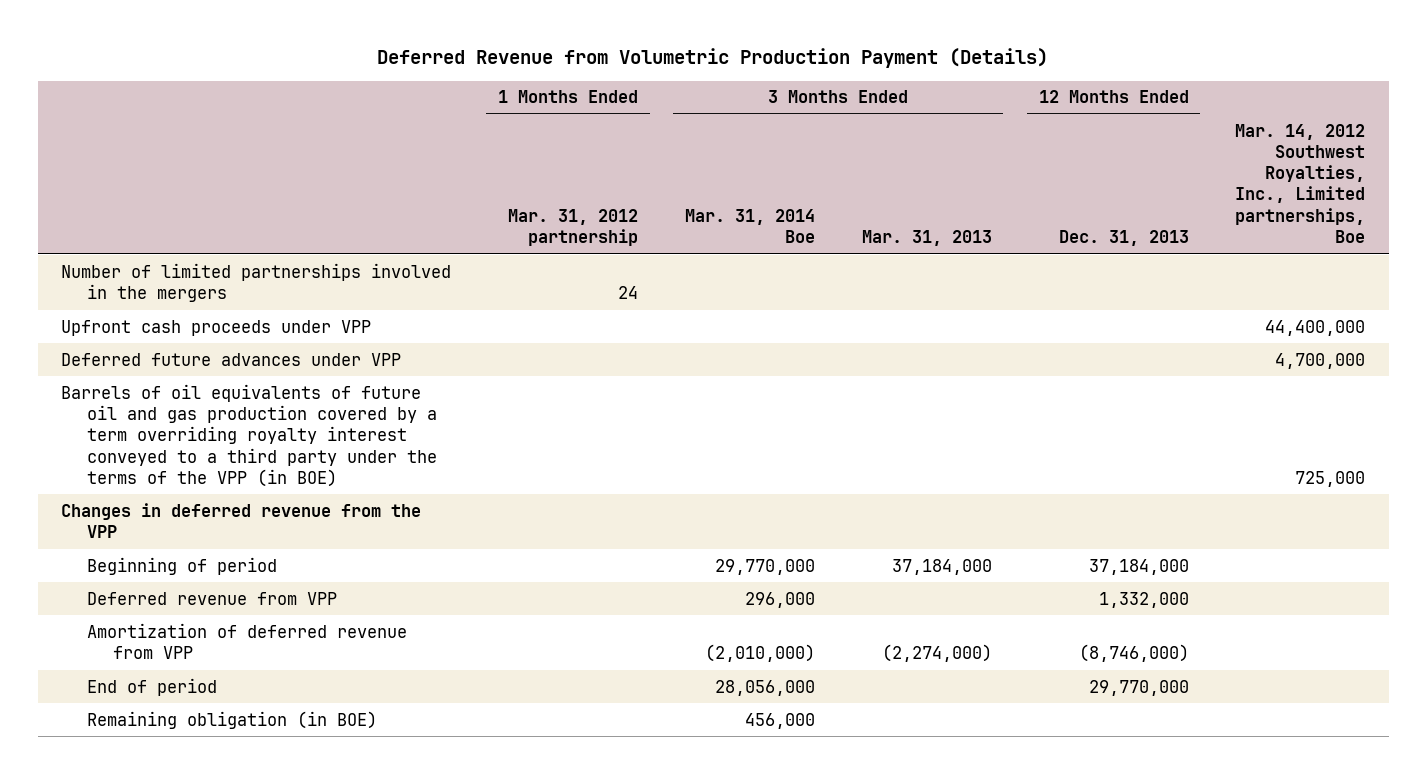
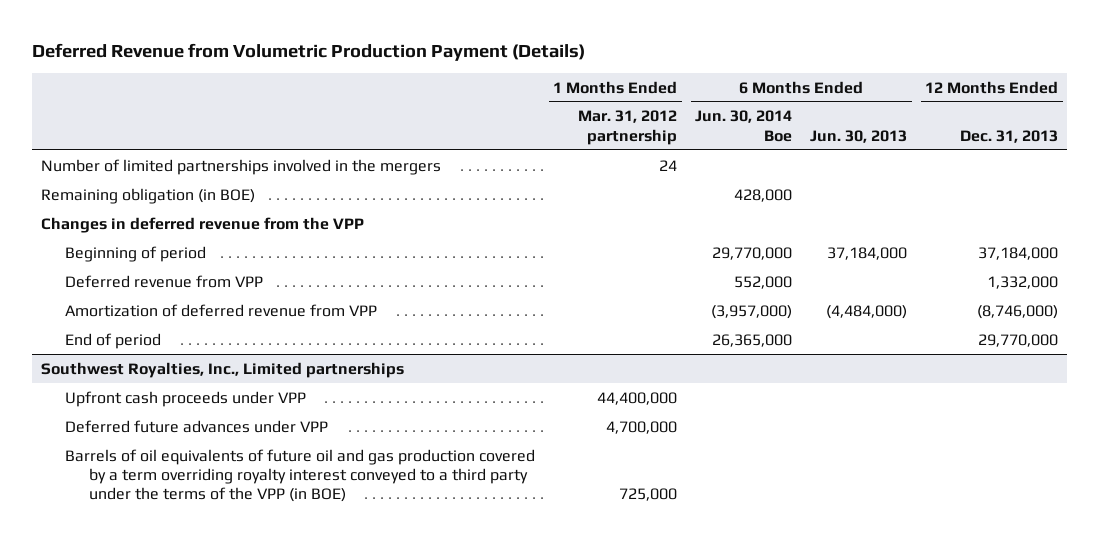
- | 1 Months Ended Mar. 31, 2012 partnership | 3 Months Ended Mar. 31, 2014 Boe | 3 Months Ended Mar. 31, 2013 | 12 Months Ended Dec. 31, 2013 | Mar. 14, 2012 Southwest Royalties, Inc., Limited partnerships, Boe
+ | 1 Months Ended Mar. 31, 2012 partnership | 6 Months Ended Jun. 30, 2014 Boe | 6 Months Ended Jun. 30, 2013 | 12 Months Ended Dec. 31, 2013
- Upfront cash proceeds under VPP | | | | | 44,400,000
- Deferred future advances under VPP | | | | | 4,700,000
- Barrels of oil equivalents of future oil and gas production covered by a term overriding royalty interest conveyed to a third party under the terms of the VPP (in BOE) | | | | | 725,000
moved up: Remaining obligation (in BOE) | | 428,000 | |
+ Southwest Royalties, Inc., Limited partnerships
+ Upfront cash proceeds under VPP | 44,400,000 | | |
+ Deferred future advances under VPP | 4,700,000 | | |
+ Barrels of oil equivalents of future oil and gas production covered by a term overriding royalty interest conveyed to a third party under the terms of the VPP (in BOE) | 725,000 | | |

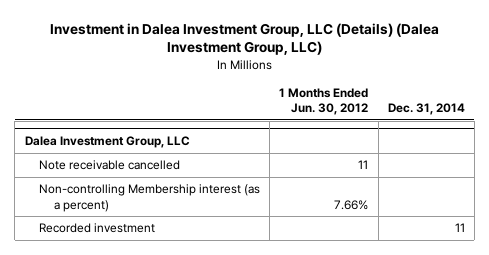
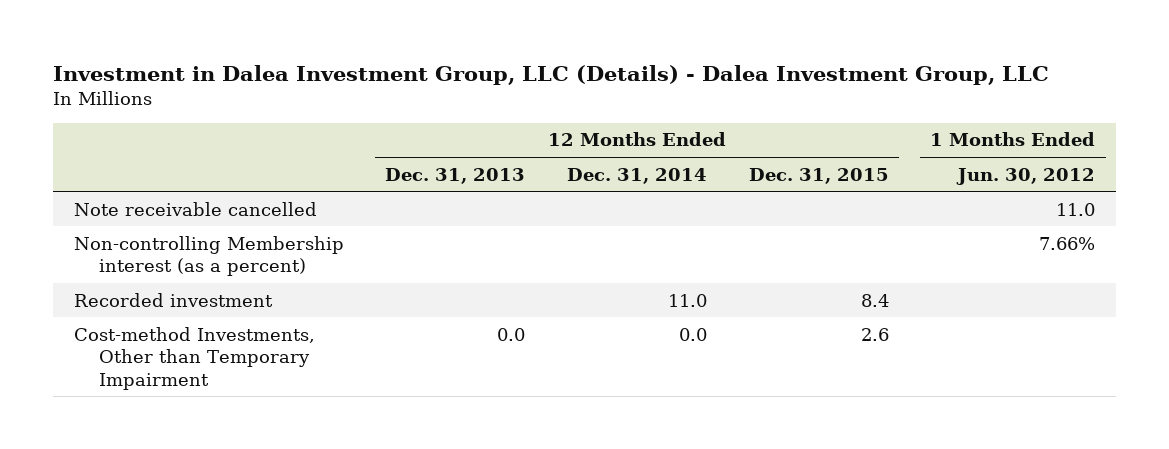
- Investment in Dalea Investment Group, LLC (Details) (Dalea Investment Group, LLC)
+ Investment in Dalea Investment Group, LLC (Details) - Dalea Investment Group, LLC
- | 1 Months Ended Jun. 30, 2012 | Dec. 31, 2014
+ | 12 Months Ended Dec. 31, 2013 | 12 Months Ended Dec. 31, 2014 | 12 Months Ended Dec. 31, 2015 | 1 Months Ended Jun. 30, 2012
- Dalea Investment Group, LLC
- Note receivable cancelled | 11 |
+ Note receivable cancelled | | | | 11.0
+ Cost-method Investments, Other than Temporary Impairment | 0.0 | 0.0 | 2.6 |

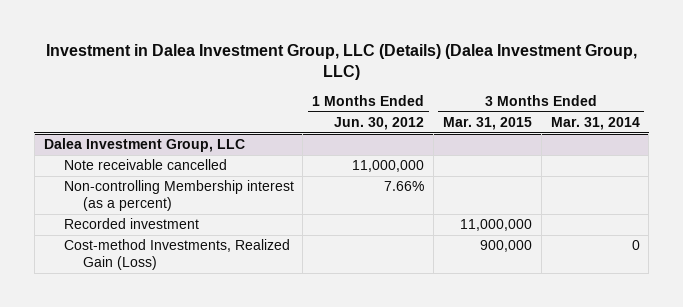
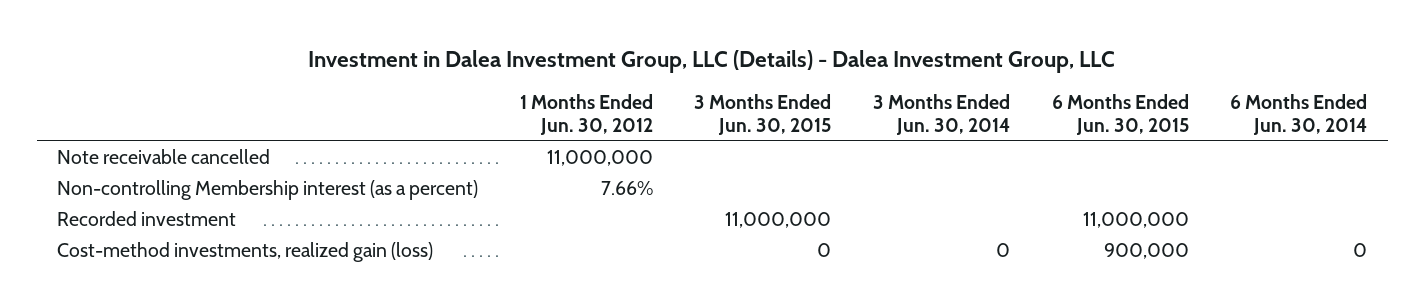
- Investment in Dalea Investment Group, LLC (Details) (Dalea Investment Group, LLC)
+ Investment in Dalea Investment Group, LLC (Details) - Dalea Investment Group, LLC
- | 1 Months Ended Jun. 30, 2012 | 3 Months Ended Mar. 31, 2015 | 3 Months Ended Mar. 31, 2014
+ | 1 Months Ended Jun. 30, 2012 | 3 Months Ended Jun. 30, 2015 | 3 Months Ended Jun. 30, 2014 | 6 Months Ended Jun. 30, 2015 | 6 Months Ended Jun. 30, 2014
- Dalea Investment Group, LLC
- Cost-method Investments, Realized Gain (Loss) | | 900,000 | 0
+ Cost-method investments, realized gain (loss) | | 0 | 0 | 900,000 | 0

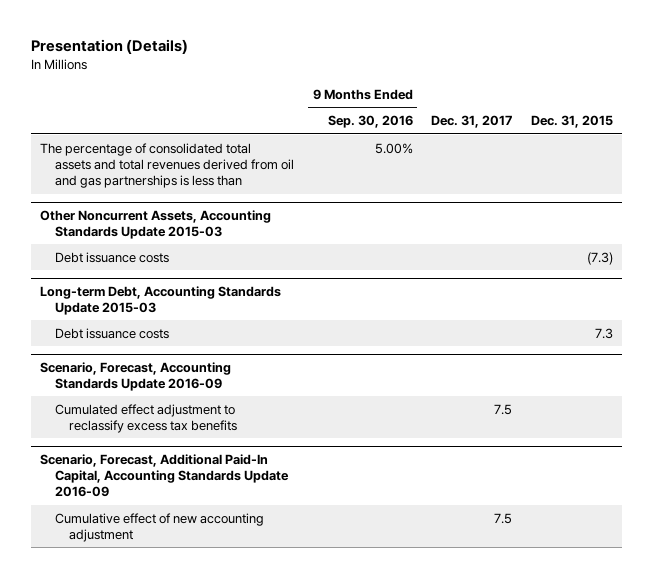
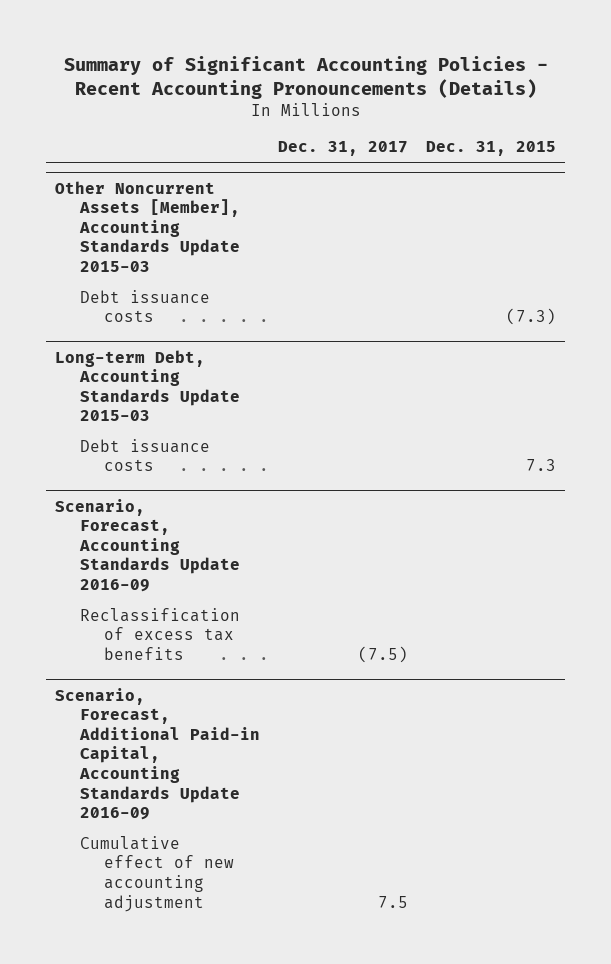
- Presentation (Details)
+ Summary of Significant Accounting Policies - Recent Accounting Pronouncements (Details)
- | 9 Months Ended Sep. 30, 2016 | Dec. 31, 2017 | Dec. 31, 2015
+ | Dec. 31, 2017 | Dec. 31, 2015
- The percentage of consolidated total assets and total revenues derived from oil and gas partnerships is less than | 5.00% | |
- Other Noncurrent Assets, Accounting Standards Update 2015-03
+ Other Noncurrent Assets [Member], Accounting Standards Update 2015-03
@ Scenario, Forecast, Accounting Standards Update 2016-09
- Cumulated effect adjustment to reclassify excess tax benefits | | 7.5 |
- Scenario, Forecast, Additional Paid-In Capital, Accounting Standards Update 2016-09
@ Scenario, Forecast, Accounting Standards Update 2016-09
+ Reclassification of excess tax benefits | (7.5) |
+ Scenario, Forecast, Additional Paid-in Capital, Accounting Standards Update 2016-09

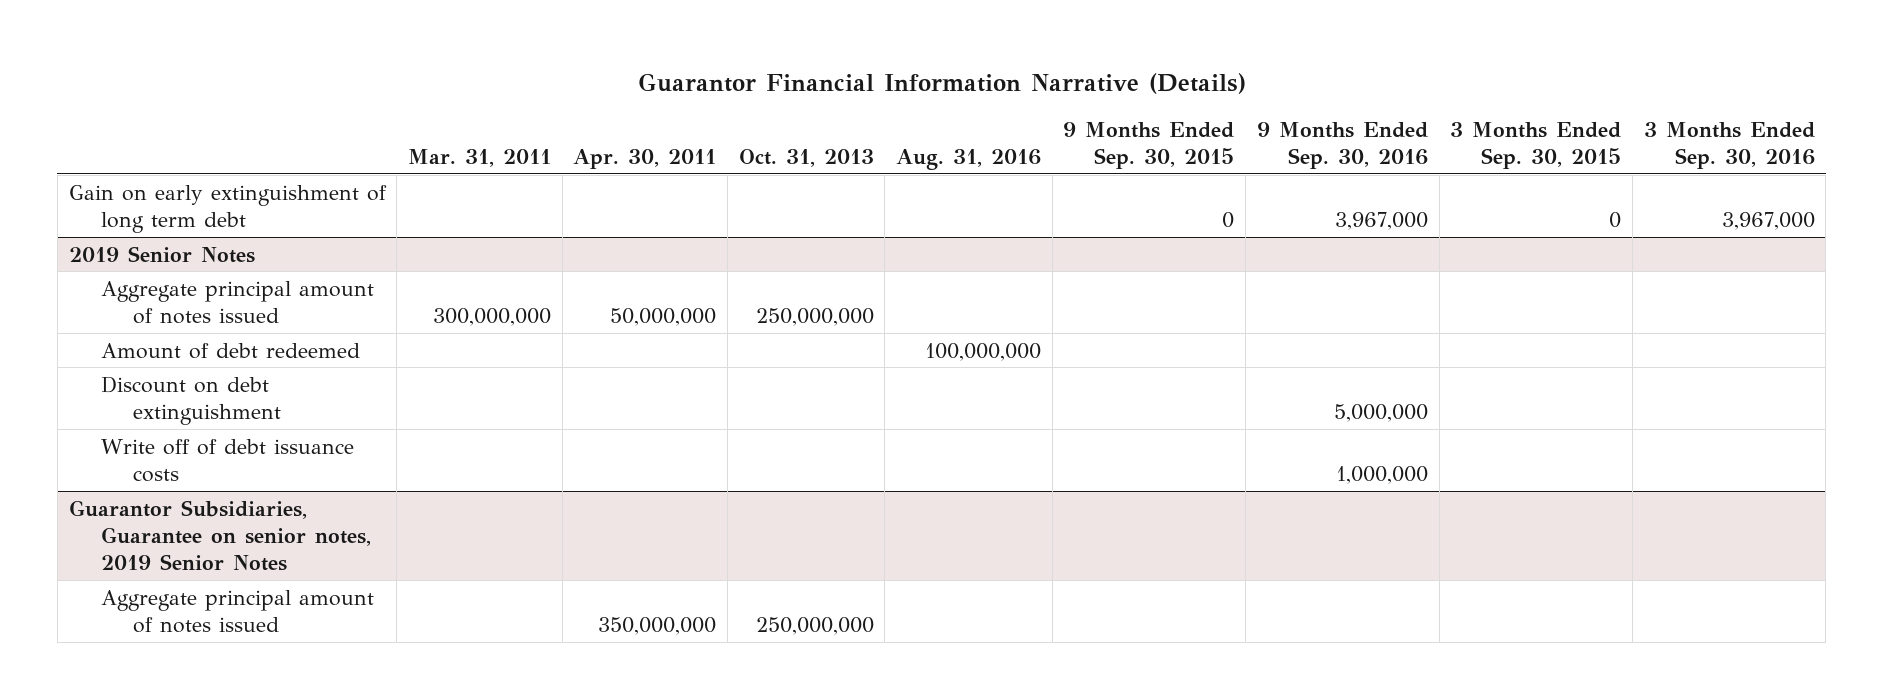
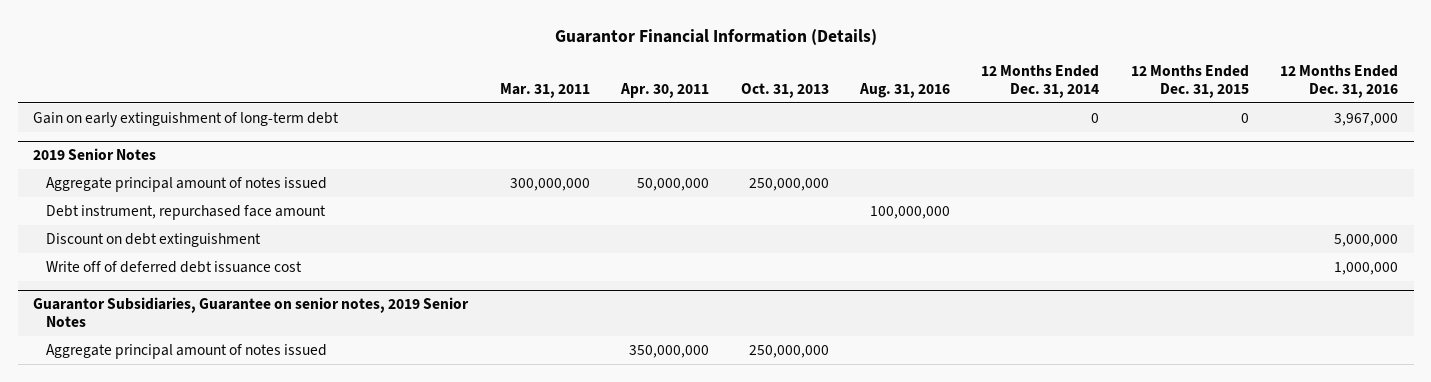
- Guarantor Financial Information Narrative (Details)
+ Guarantor Financial Information (Details)
- | Mar. 31, 2011 | Apr. 30, 2011 | Oct. 31, 2013 | Aug. 31, 2016 | 9 Months Ended Sep. 30, 2015 | 9 Months Ended Sep. 30, 2016 | 3 Months Ended Sep. 30, 2015 | 3 Months Ended Sep. 30, 2016
+ | Mar. 31, 2011 | Apr. 30, 2011 | Oct. 31, 2013 | Aug. 31, 2016 | 12 Months Ended Dec. 31, 2014 | 12 Months Ended Dec. 31, 2015 | 12 Months Ended Dec. 31, 2016
- Gain on early extinguishment of long term debt | | | | | 0 | 3,967,000 | 0 | 3,967,000
+ Gain on early extinguishment of long-term debt | | | | | 0 | 0 | 3,967,000
@ 2019 Senior Notes
- Amount of debt redeemed | | | | 100,000,000 | | | |
+ Debt instrument, repurchased face amount | | | | 100,000,000 | | |
- Write off of debt issuance costs | | | | | | 1,000,000 | |
+ Write off of deferred debt issuance cost | | | | | | | 1,000,000

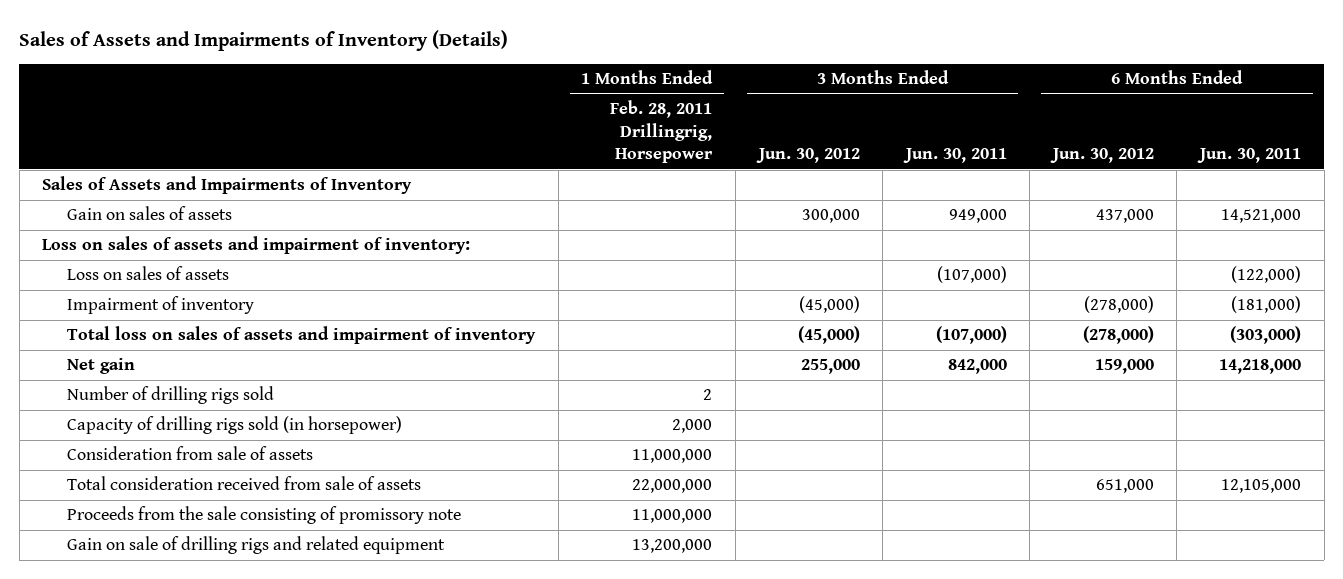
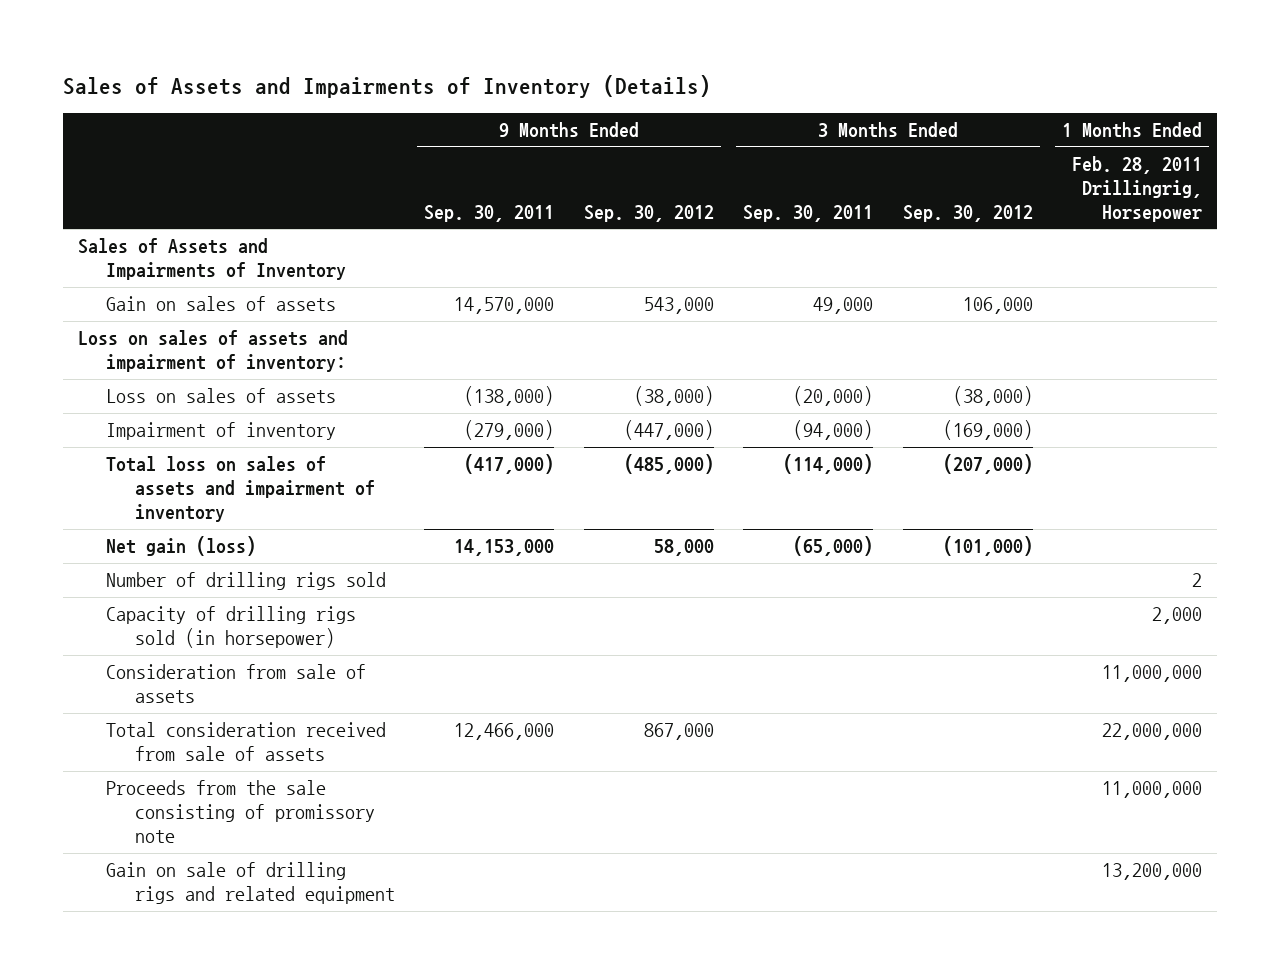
- | 1 Months Ended Feb. 28, 2011 Drillingrig, Horsepower | 3 Months Ended Jun. 30, 2012 | 3 Months Ended Jun. 30, 2011 | 6 Months Ended Jun. 30, 2012 | 6 Months Ended Jun. 30, 2011
+ | 9 Months Ended Sep. 30, 2011 | 9 Months Ended Sep. 30, 2012 | 3 Months Ended Sep. 30, 2011 | 3 Months Ended Sep. 30, 2012 | 1 Months Ended Feb. 28, 2011 Drillingrig, Horsepower
- Net gain | | 255,000 | 842,000 | 159,000 | 14,218,000
+ Net gain (loss) | 14,153,000 | 58,000 | (65,000) | (101,000) |

